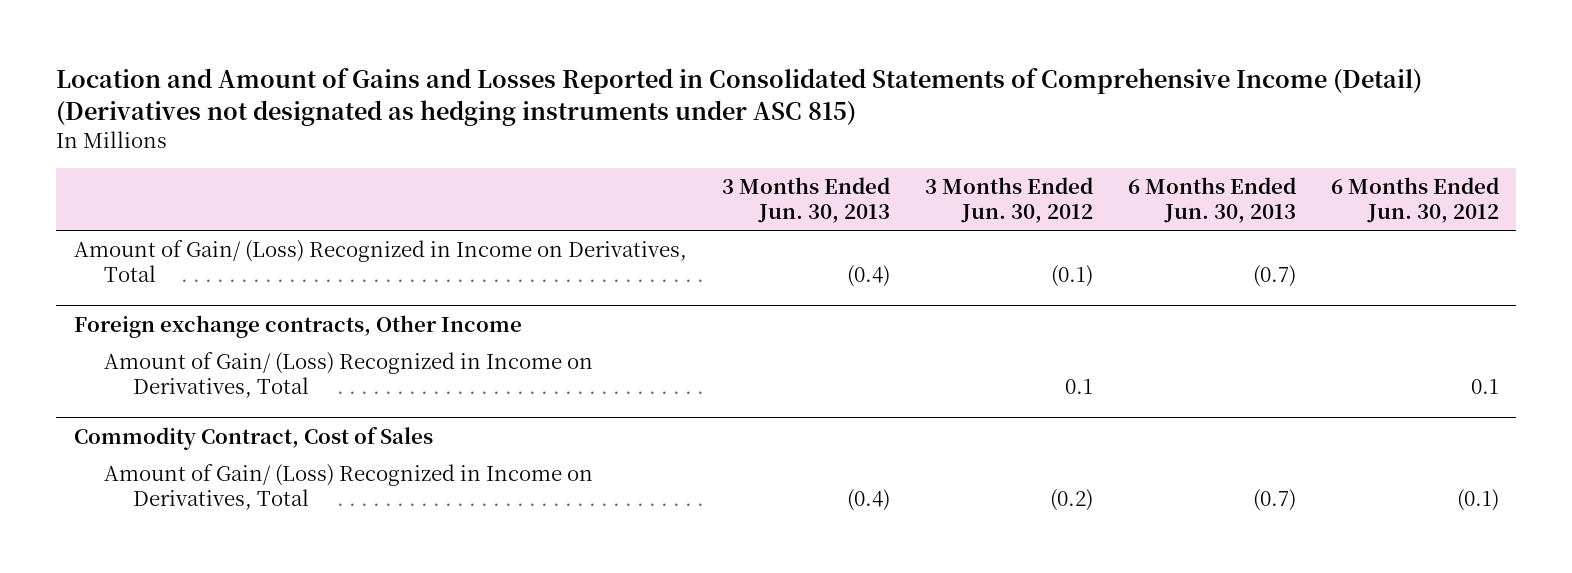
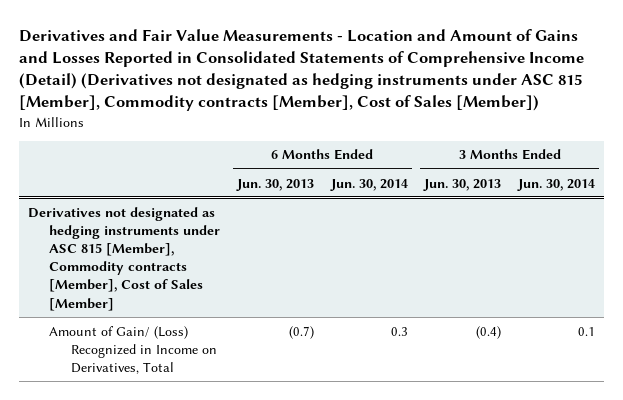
- Location and Amount of Gains and Losses Reported in Consolidated Statements of Comprehensive Income (Detail) (Derivatives not designated as hedging instruments under ASC 815)
+ Derivatives and Fair Value Measurements - Location and Amount of Gains and Losses Reported in Consolidated Statements of Comprehensive Income (Detail) (Derivatives not designated as hedging instruments under ASC 815 [Member], Commodity contracts [Member], Cost of Sales [Member])
- | 3 Months Ended Jun. 30, 2013 | 3 Months Ended Jun. 30, 2012 | 6 Months Ended Jun. 30, 2013 | 6 Months Ended Jun. 30, 2012
+ | 6 Months Ended Jun. 30, 2013 | 6 Months Ended Jun. 30, 2014 | 3 Months Ended Jun. 30, 2013 | 3 Months Ended Jun. 30, 2014
- Amount of Gain/ (Loss) Recognized in Income on Derivatives, Total | (0.4) | (0.1) | (0.7) |
- Foreign exchange contracts, Other Income
- Amount of Gain/ (Loss) Recognized in Income on Derivatives, Total | | 0.1 | | 0.1
- Commodity Contract, Cost of Sales
+ Derivatives not designated as hedging instruments under ASC 815 [Member], Commodity contracts [Member], Cost of Sales [Member]

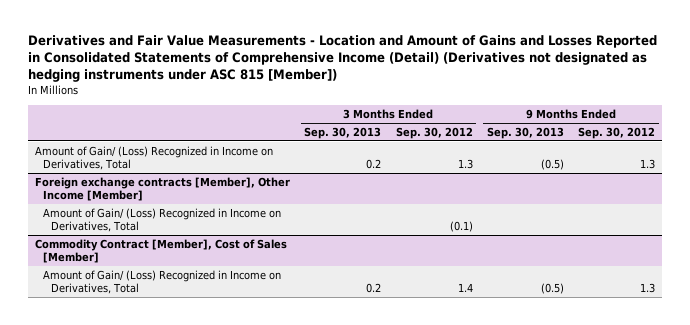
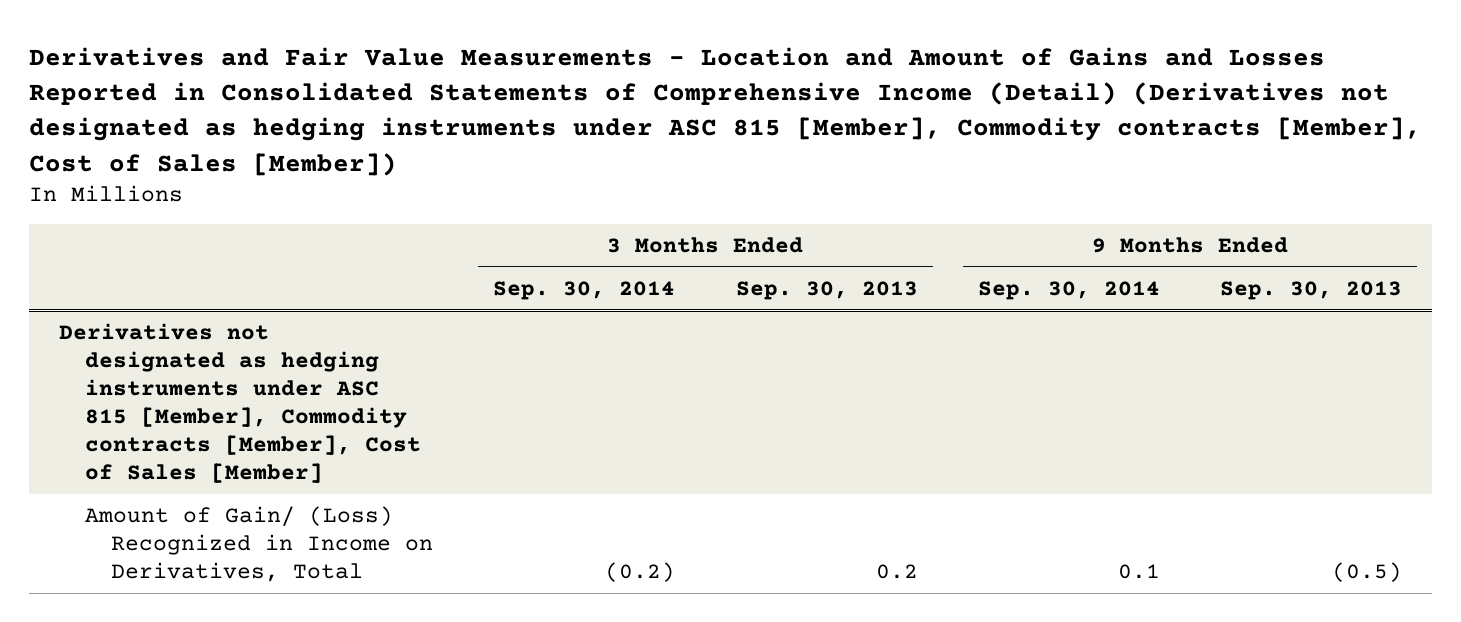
- Derivatives and Fair Value Measurements - Location and Amount of Gains and Losses Reported in Consolidated Statements of Comprehensive Income (Detail) (Derivatives not designated as hedging instruments under ASC 815 [Member])
+ Derivatives and Fair Value Measurements - Location and Amount of Gains and Losses Reported in Consolidated Statements of Comprehensive Income (Detail) (Derivatives not designated as hedging instruments under ASC 815 [Member], Commodity contracts [Member], Cost of Sales [Member])
- | 3 Months Ended Sep. 30, 2013 | 3 Months Ended Sep. 30, 2012 | 9 Months Ended Sep. 30, 2013 | 9 Months Ended Sep. 30, 2012
+ | 3 Months Ended Sep. 30, 2014 | 3 Months Ended Sep. 30, 2013 | 9 Months Ended Sep. 30, 2014 | 9 Months Ended Sep. 30, 2013
- Amount of Gain/ (Loss) Recognized in Income on Derivatives, Total | 0.2 | 1.3 | (0.5) | 1.3
- Foreign exchange contracts [Member], Other Income [Member]
- Amount of Gain/ (Loss) Recognized in Income on Derivatives, Total | | (0.1) | |
- Commodity Contract [Member], Cost of Sales [Member]
+ Derivatives not designated as hedging instruments under ASC 815 [Member], Commodity contracts [Member], Cost of Sales [Member]

